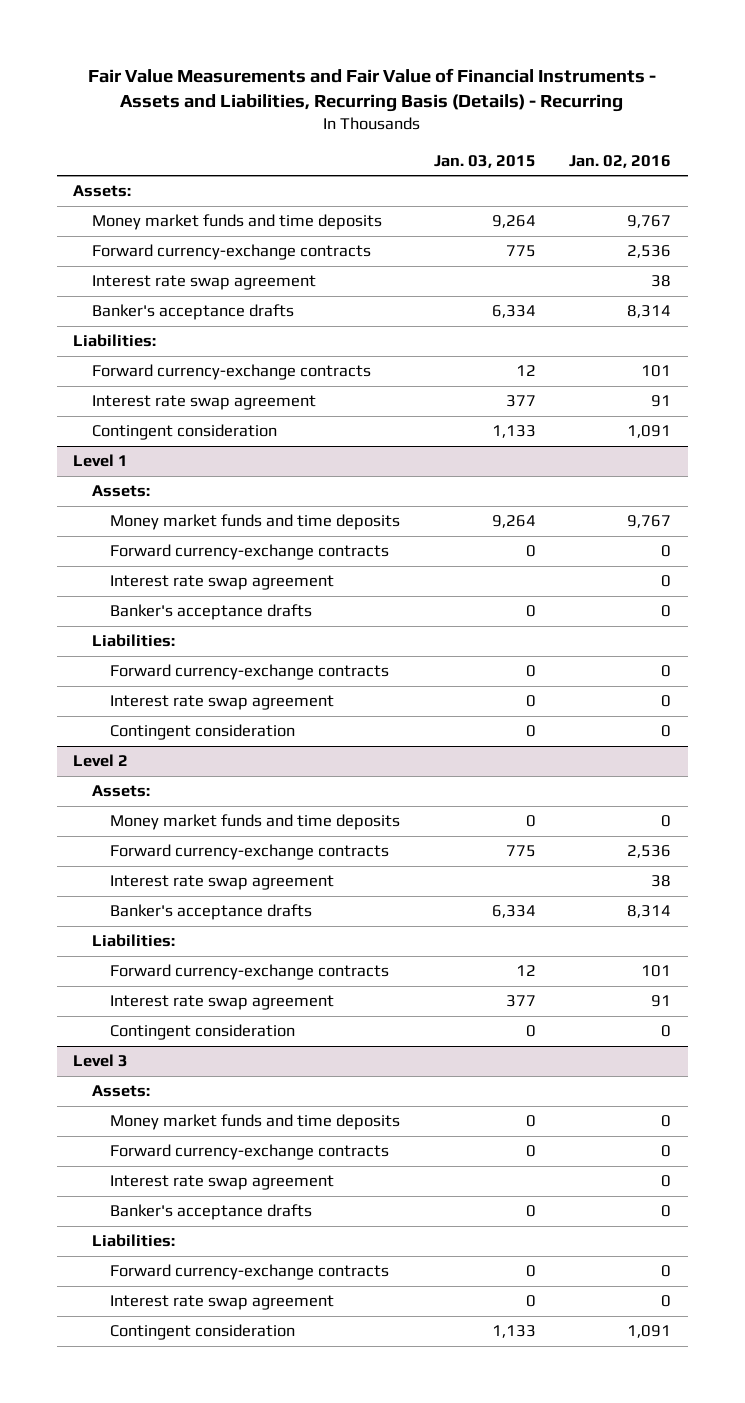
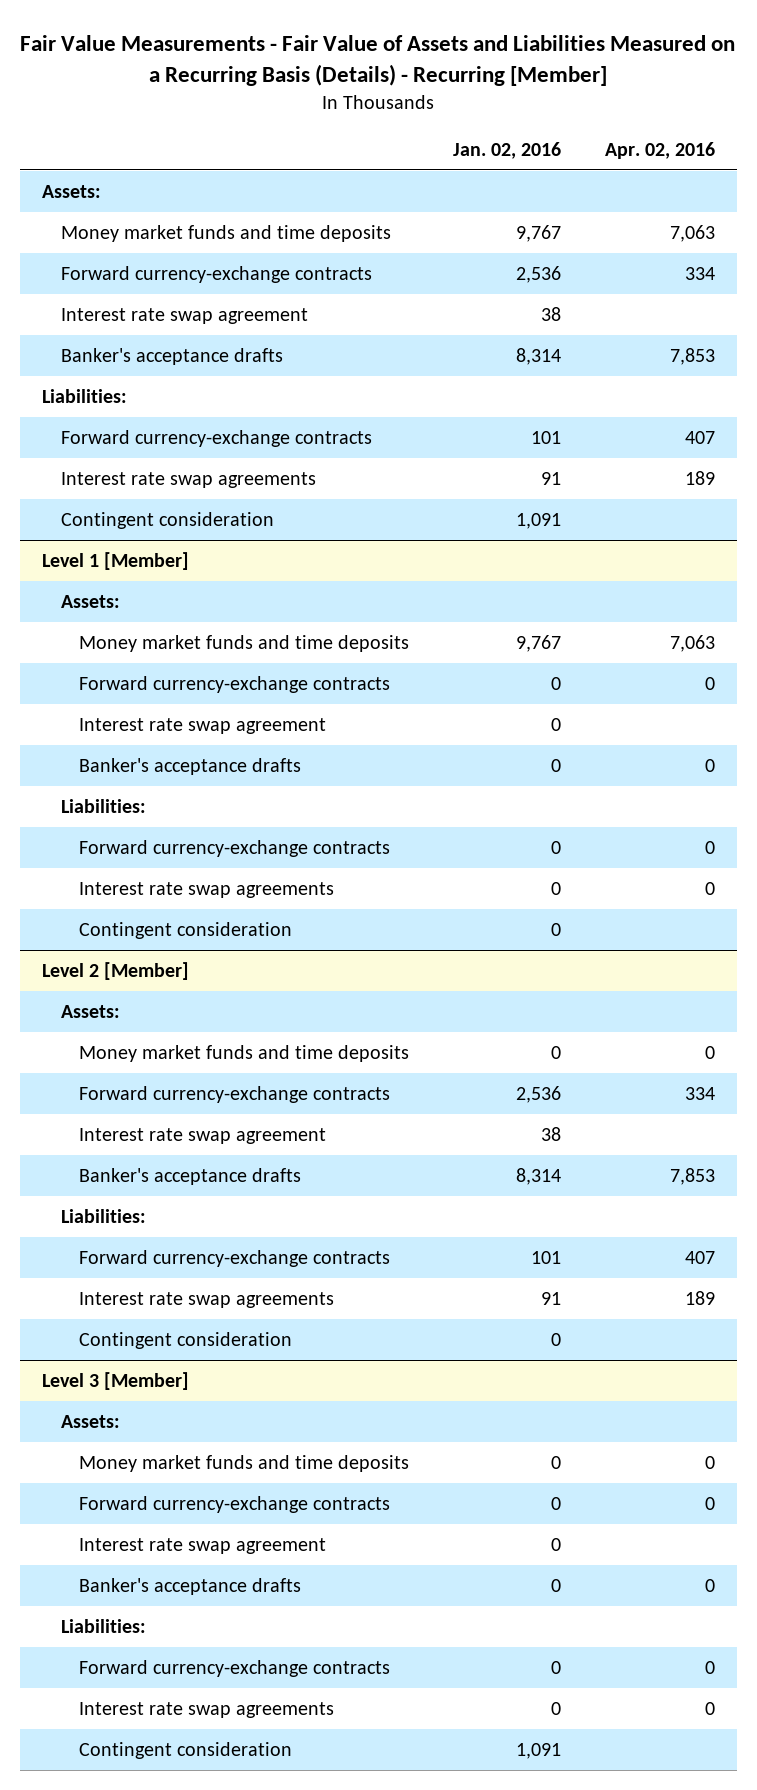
- Fair Value Measurements and Fair Value of Financial Instruments - Assets and Liabilities, Recurring Basis (Details) - Recurring
+ Fair Value Measurements - Fair Value of Assets and Liabilities Measured on a Recurring Basis (Details) - Recurring [Member]
- | Jan. 03, 2015 | Jan. 02, 2016
+ | Jan. 02, 2016 | Apr. 02, 2016
- Interest rate swap agreement | 377 | 91
+ Interest rate swap agreements | 91 | 189
- Level 1
+ Level 1 [Member]
- Interest rate swap agreement | 0 | 0
+ Interest rate swap agreements | 0 | 0
- Level 2
+ Level 2 [Member]
- Interest rate swap agreement | 377 | 91
+ Interest rate swap agreements | 91 | 189
- Level 3
+ Level 3 [Member]
- Interest rate swap agreement | 0 | 0
+ Interest rate swap agreements | 0 | 0

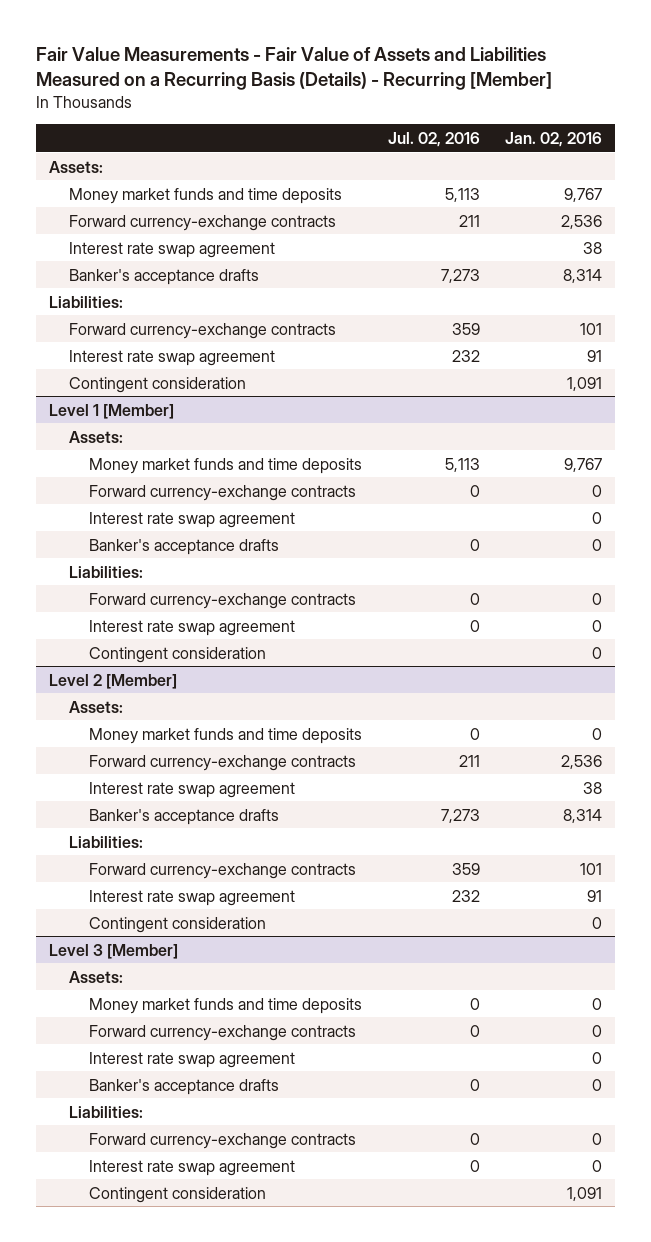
- | Jan. 02, 2016 | Apr. 02, 2016
+ | Jul. 02, 2016 | Jan. 02, 2016
- Interest rate swap agreements | 91 | 189
+ Interest rate swap agreement | 232 | 91
@ Level 1 [Member]
- Interest rate swap agreements | 0 | 0
+ Interest rate swap agreement | 0 | 0
@ Level 2 [Member]
- Interest rate swap agreements | 91 | 189
+ Interest rate swap agreement | 232 | 91
@ Level 3 [Member]
- Interest rate swap agreements | 0 | 0
+ Interest rate swap agreement | 0 | 0

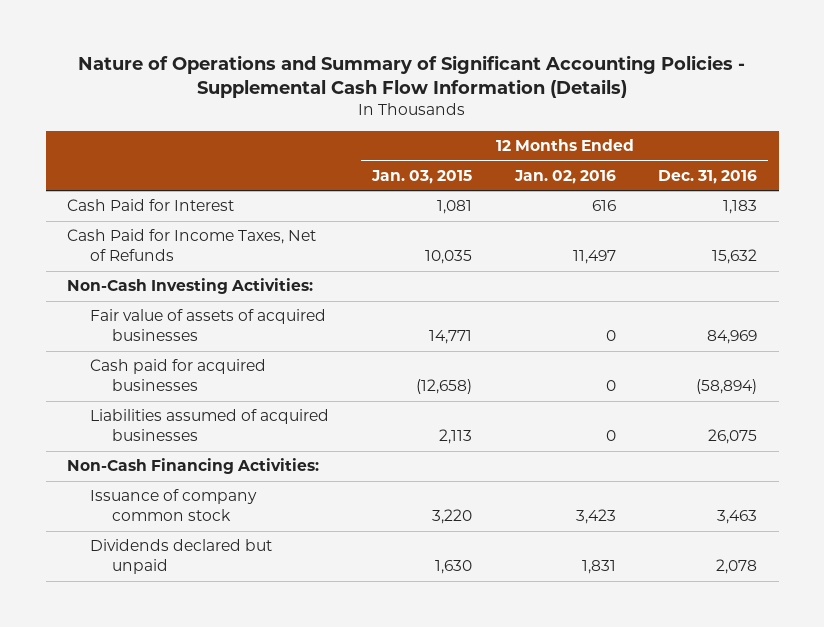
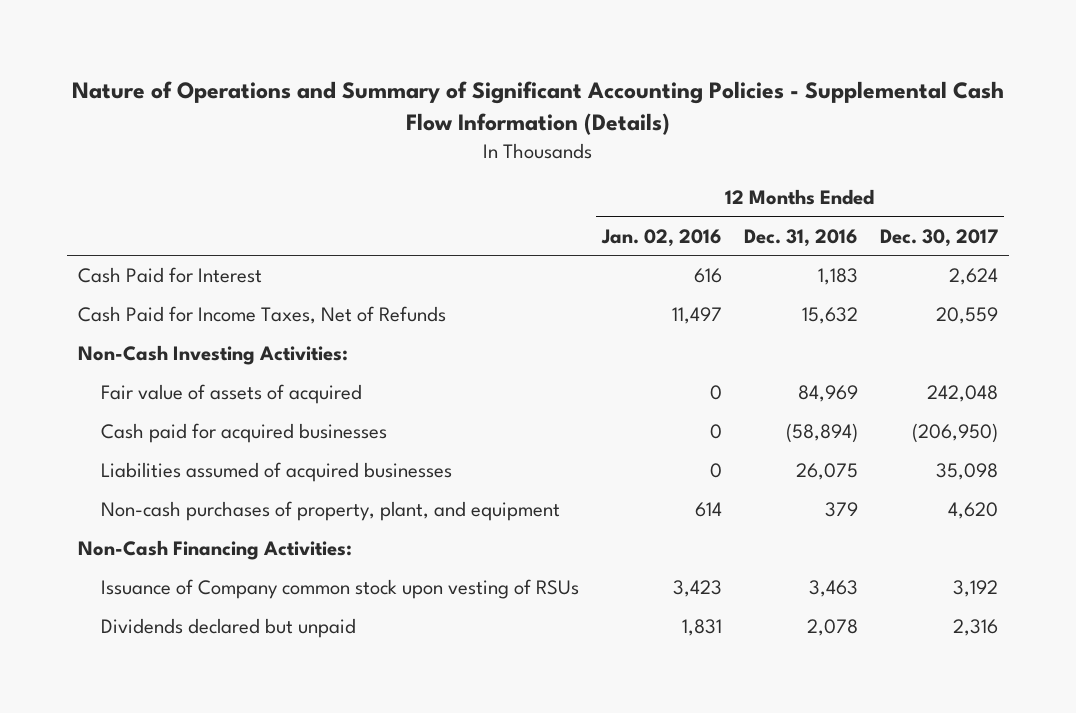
- | 12 Months Ended Jan. 03, 2015 | 12 Months Ended Jan. 02, 2016 | 12 Months Ended Dec. 31, 2016
+ | 12 Months Ended Jan. 02, 2016 | 12 Months Ended Dec. 31, 2016 | 12 Months Ended Dec. 30, 2017
- Fair value of assets of acquired businesses | 14,771 | 0 | 84,969
+ Fair value of assets of acquired | 0 | 84,969 | 242,048
+ Non-cash purchases of property, plant, and equipment | 614 | 379 | 4,620
- Issuance of company common stock | 3,220 | 3,423 | 3,463
+ Issuance of Company common stock upon vesting of RSUs | 3,423 | 3,463 | 3,192

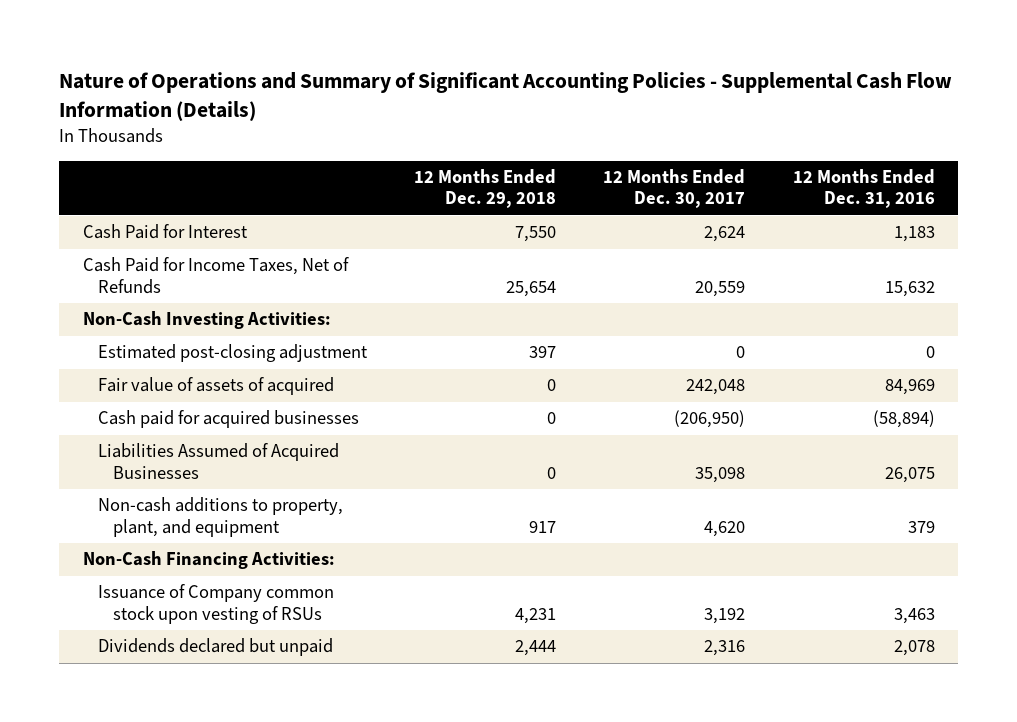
- | 12 Months Ended Jan. 02, 2016 | 12 Months Ended Dec. 31, 2016 | 12 Months Ended Dec. 30, 2017
+ | 12 Months Ended Dec. 29, 2018 | 12 Months Ended Dec. 30, 2017 | 12 Months Ended Dec. 31, 2016
+ Estimated post-closing adjustment | 397 | 0 | 0
- Liabilities assumed of acquired businesses | 0 | 26,075 | 35,098
- Non-cash purchases of property, plant, and equipment | 614 | 379 | 4,620
+ Liabilities Assumed of Acquired Businesses | 0 | 35,098 | 26,075
+ Non-cash additions to property, plant, and equipment | 917 | 4,620 | 379

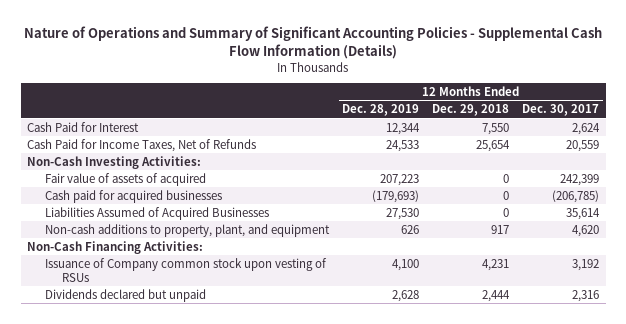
- | 12 Months Ended Dec. 29, 2018 | 12 Months Ended Dec. 30, 2017 | 12 Months Ended Dec. 31, 2016
+ | 12 Months Ended Dec. 28, 2019 | 12 Months Ended Dec. 29, 2018 | 12 Months Ended Dec. 30, 2017
- Estimated post-closing adjustment | 397 | 0 | 0
- Fair value of assets of acquired | 0 | 242,048 | 84,969
- Cash paid for acquired businesses | 0 | (206,950) | (58,894)
- Liabilities Assumed of Acquired Businesses | 0 | 35,098 | 26,075
+ Fair value of assets of acquired | 207,223 | 0 | 242,399
+ Cash paid for acquired businesses | (179,693) | 0 | (206,785)
+ Liabilities Assumed of Acquired Businesses | 27,530 | 0 | 35,614

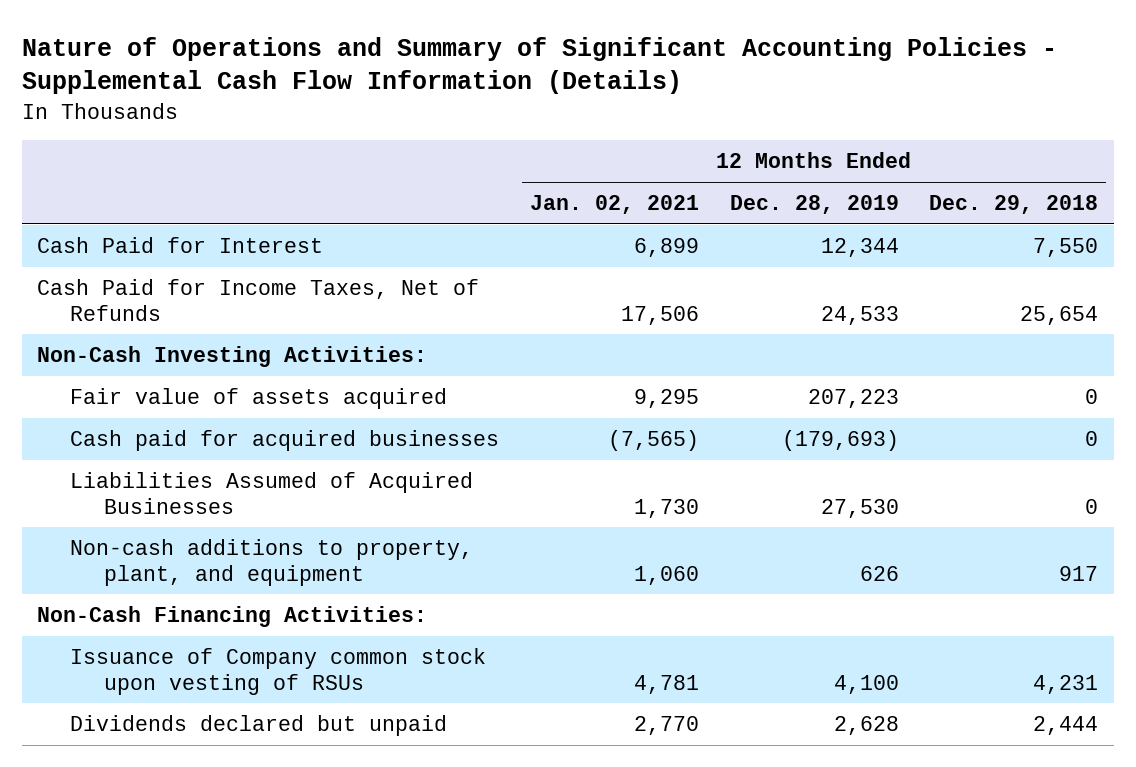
- | 12 Months Ended Dec. 28, 2019 | 12 Months Ended Dec. 29, 2018 | 12 Months Ended Dec. 30, 2017
+ | 12 Months Ended Jan. 02, 2021 | 12 Months Ended Dec. 28, 2019 | 12 Months Ended Dec. 29, 2018
- Fair value of assets of acquired | 207,223 | 0 | 242,399
+ Fair value of assets acquired | 9,295 | 207,223 | 0

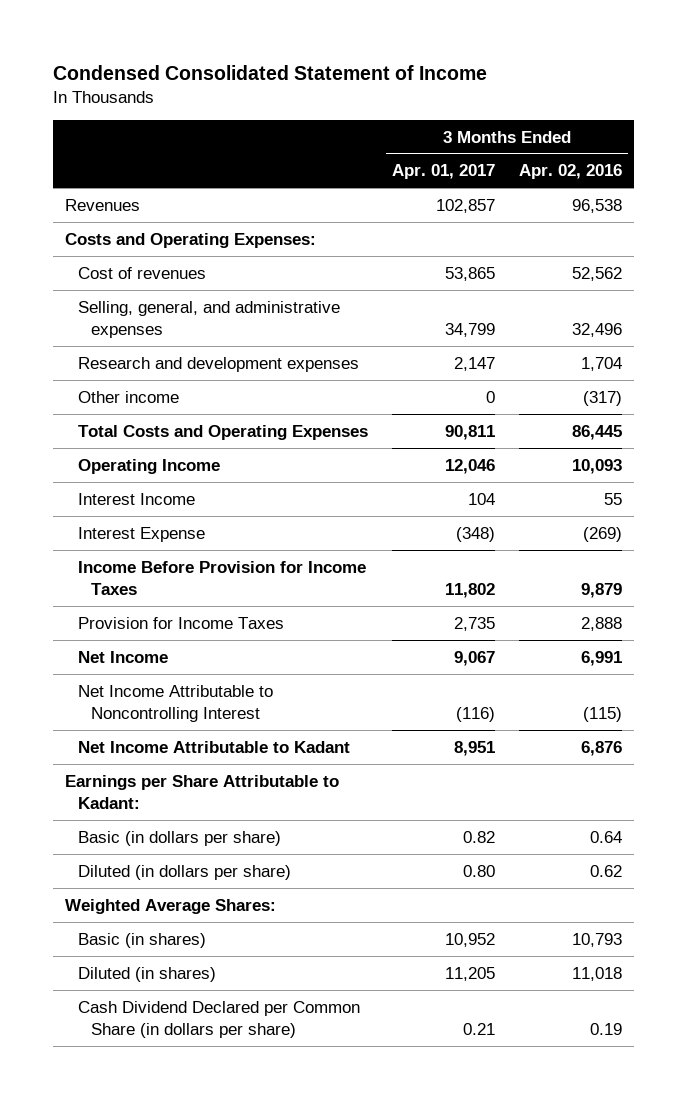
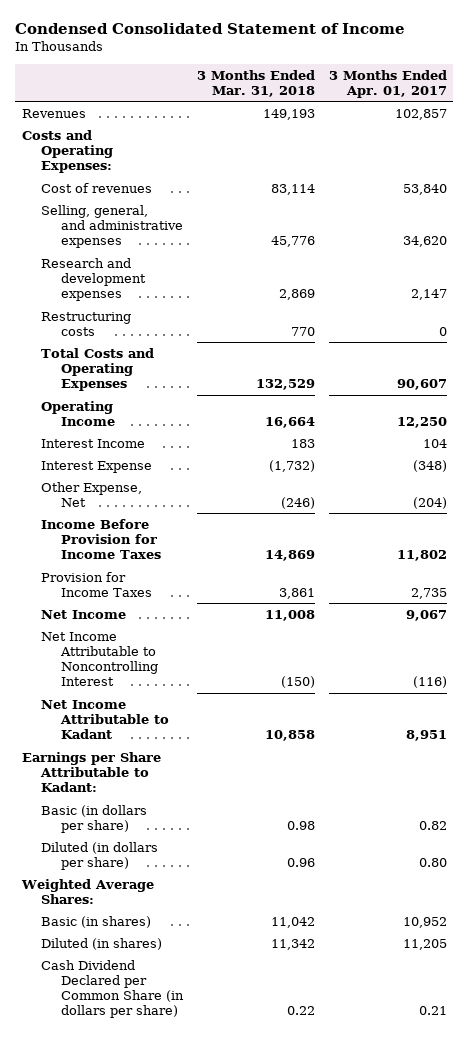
- | 3 Months Ended Apr. 01, 2017 | 3 Months Ended Apr. 02, 2016
+ | 3 Months Ended Mar. 31, 2018 | 3 Months Ended Apr. 01, 2017
- Cost of revenues | 53,865 | 52,562
- Selling, general, and administrative expenses | 34,799 | 32,496
+ Cost of revenues | 83,114 | 53,840
+ Selling, general, and administrative expenses | 45,776 | 34,620
- Other income | 0 | (317)
- Total Costs and Operating Expenses | 90,811 | 86,445
- Operating Income | 12,046 | 10,093
+ Restructuring costs | 770 | 0
+ Total Costs and Operating Expenses | 132,529 | 90,607
+ Operating Income | 16,664 | 12,250
+ Other Expense, Net | (246) | (204)

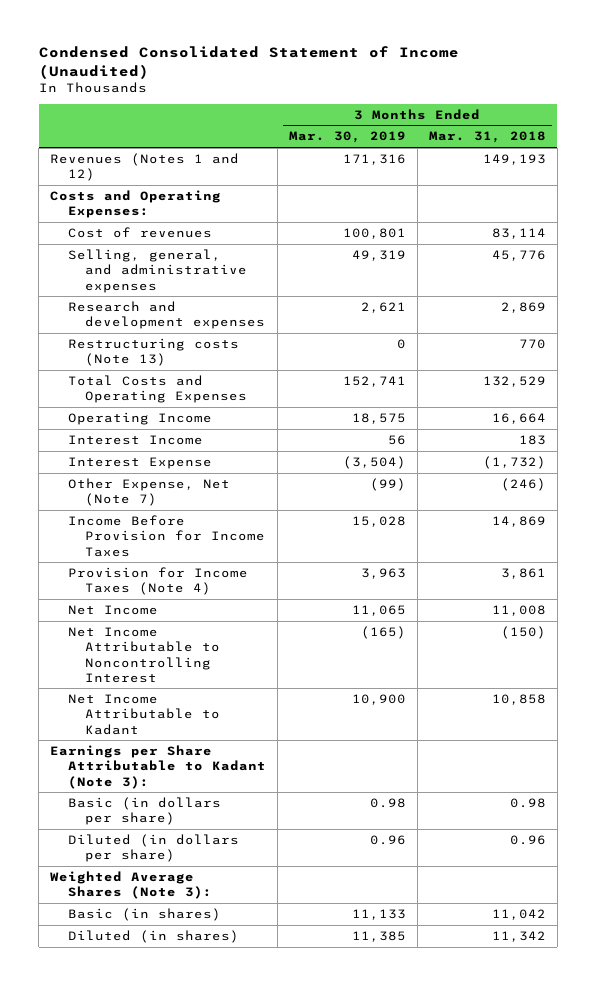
- Condensed Consolidated Statement of Income
+ Condensed Consolidated Statement of Income (Unaudited)
- | 3 Months Ended Mar. 31, 2018 | 3 Months Ended Apr. 01, 2017
+ | 3 Months Ended Mar. 30, 2019 | 3 Months Ended Mar. 31, 2018
- Revenues | 149,193 | 102,857
+ Revenues (Notes 1 and 12) | 171,316 | 149,193
- Restructuring costs | 770 | 0
+ Restructuring costs (Note 13) | 0 | 770
- Other Expense, Net | (246) | (204)
+ Other Expense, Net (Note 7) | (99) | (246)
- Provision for Income Taxes | 3,861 | 2,735
+ Provision for Income Taxes (Note 4) | 3,963 | 3,861
- Earnings per Share Attributable to Kadant:
+ Earnings per Share Attributable to Kadant (Note 3):
- Weighted Average Shares:
+ Weighted Average Shares (Note 3):
- Cash Dividend Declared per Common Share (in dollars per share) | 0.22 | 0.21

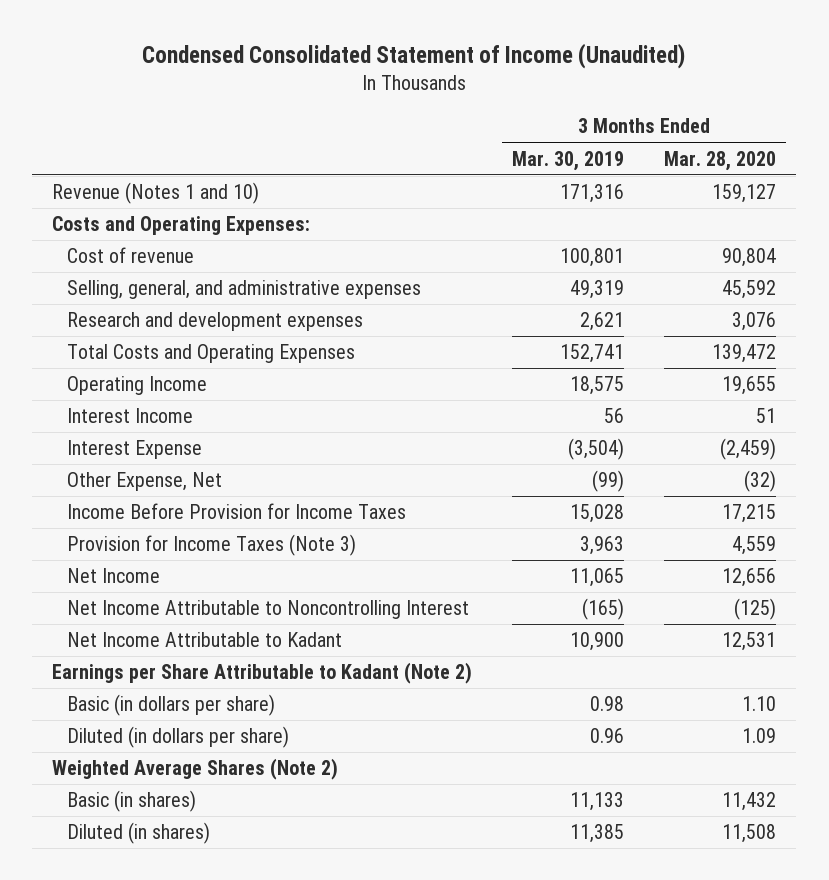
- | 3 Months Ended Mar. 30, 2019 | 3 Months Ended Mar. 31, 2018
+ | 3 Months Ended Mar. 30, 2019 | 3 Months Ended Mar. 28, 2020
- Revenues (Notes 1 and 12) | 171,316 | 149,193
+ Revenue (Notes 1 and 10) | 171,316 | 159,127
- Cost of revenues | 100,801 | 83,114
+ Cost of revenue | 100,801 | 90,804
- Restructuring costs (Note 13) | 0 | 770
- Other Expense, Net (Note 7) | (99) | (246)
+ Other Expense, Net | (99) | (32)
- Provision for Income Taxes (Note 4) | 3,963 | 3,861
+ Provision for Income Taxes (Note 3) | 3,963 | 4,559
- Earnings per Share Attributable to Kadant (Note 3):
+ Earnings per Share Attributable to Kadant (Note 2)
- Weighted Average Shares (Note 3):
+ Weighted Average Shares (Note 2)

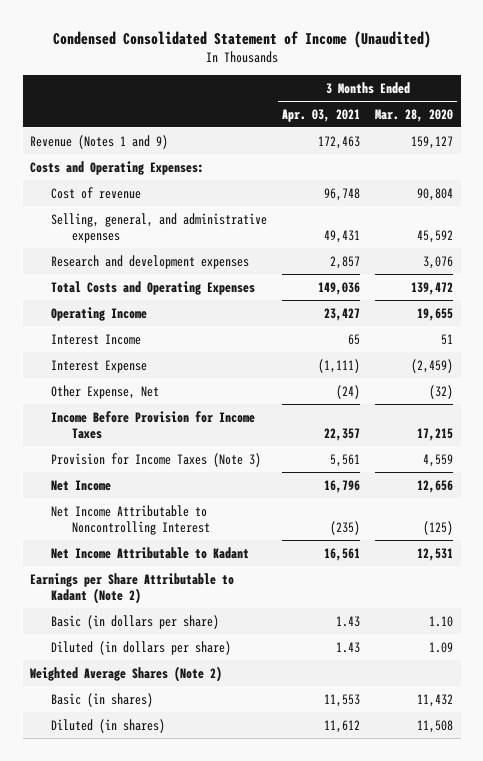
- | 3 Months Ended Mar. 30, 2019 | 3 Months Ended Mar. 28, 2020
+ | 3 Months Ended Apr. 03, 2021 | 3 Months Ended Mar. 28, 2020
- Revenue (Notes 1 and 10) | 171,316 | 159,127
+ Revenue (Notes 1 and 9) | 172,463 | 159,127

